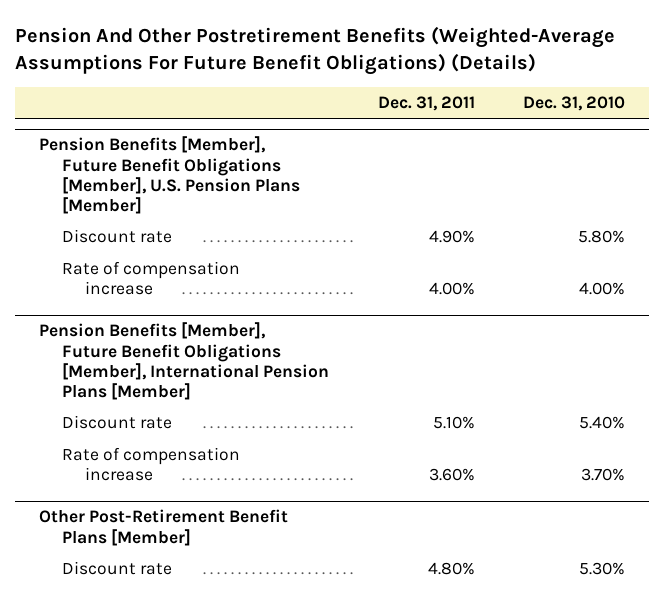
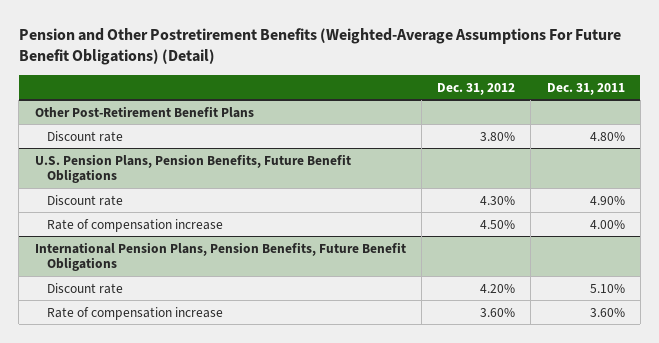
- Pension And Other Postretirement Benefits (Weighted-Average Assumptions For Future Benefit Obligations) (Details)
+ Pension and Other Postretirement Benefits (Weighted-Average Assumptions For Future Benefit Obligations) (Detail)
- | Dec. 31, 2011 | Dec. 31, 2010
+ | Dec. 31, 2012 | Dec. 31, 2011
- Pension Benefits [Member], Future Benefit Obligations [Member], U.S. Pension Plans [Member]
+ Other Post-Retirement Benefit Plans
+ Discount rate | 3.80% | 4.80%
+ U.S. Pension Plans, Pension Benefits, Future Benefit Obligations
- Pension Benefits [Member], Future Benefit Obligations [Member], International Pension Plans [Member]
+ International Pension Plans, Pension Benefits, Future Benefit Obligations
- Other Post-Retirement Benefit Plans [Member]
- Discount rate | 4.80% | 5.30%

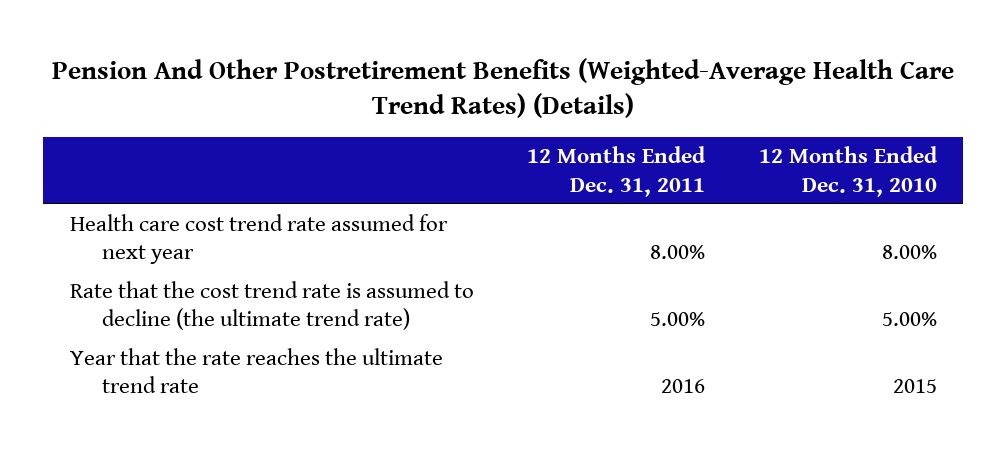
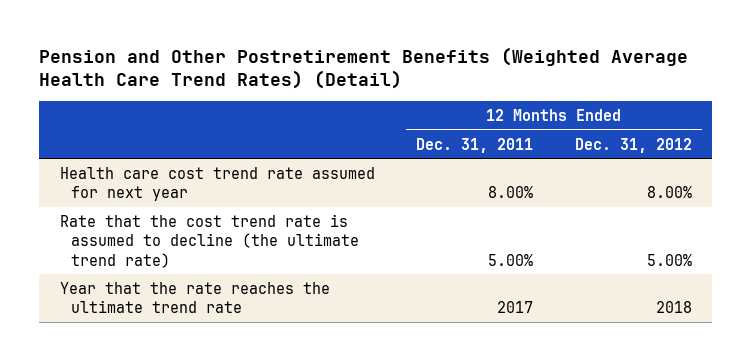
- Pension And Other Postretirement Benefits (Weighted-Average Health Care Trend Rates) (Details)
+ Pension and Other Postretirement Benefits (Weighted Average Health Care Trend Rates) (Detail)
- | 12 Months Ended Dec. 31, 2011 | 12 Months Ended Dec. 31, 2010
+ | 12 Months Ended Dec. 31, 2011 | 12 Months Ended Dec. 31, 2012
- Year that the rate reaches the ultimate trend rate | 2016 | 2015
+ Year that the rate reaches the ultimate trend rate | 2017 | 2018

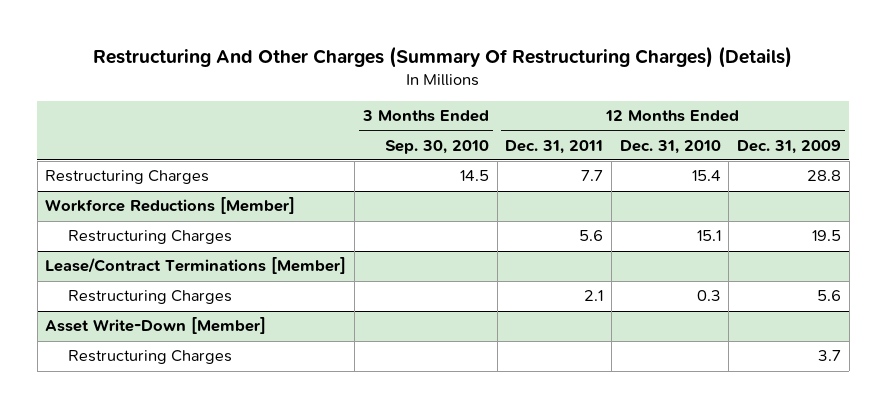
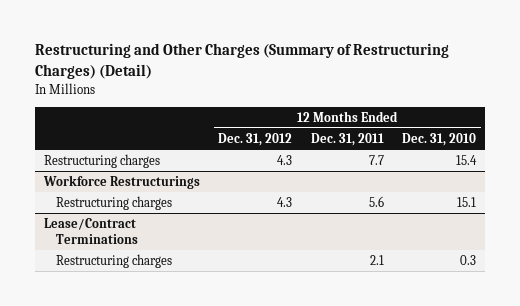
- Restructuring And Other Charges (Summary Of Restructuring Charges) (Details)
+ Restructuring and Other Charges (Summary of Restructuring Charges) (Detail)
- | 3 Months Ended Sep. 30, 2010 | 12 Months Ended Dec. 31, 2011 | 12 Months Ended Dec. 31, 2010 | 12 Months Ended Dec. 31, 2009
+ | 12 Months Ended Dec. 31, 2012 | 12 Months Ended Dec. 31, 2011 | 12 Months Ended Dec. 31, 2010
- Restructuring Charges | 14.5 | 7.7 | 15.4 | 28.8
- Workforce Reductions [Member]
- Restructuring Charges | | 5.6 | 15.1 | 19.5
- Lease/Contract Terminations [Member]
- Restructuring Charges | | 2.1 | 0.3 | 5.6
- Asset Write-Down [Member]
- Restructuring Charges | | | | 3.7
+ Restructuring charges | 4.3 | 7.7 | 15.4
+ Workforce Restructurings
+ Restructuring charges | 4.3 | 5.6 | 15.1
+ Lease/Contract Terminations
+ Restructuring charges | | 2.1 | 0.3

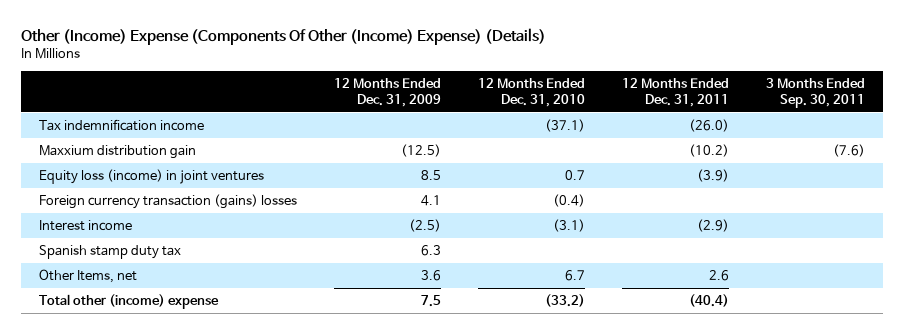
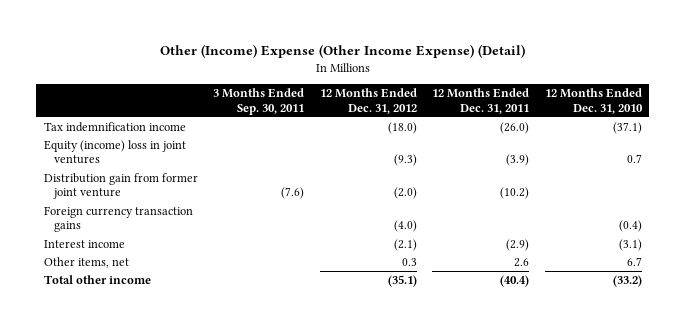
- Other (Income) Expense (Components Of Other (Income) Expense) (Details)
+ Other (Income) Expense (Other Income Expense) (Detail)
- | 12 Months Ended Dec. 31, 2009 | 12 Months Ended Dec. 31, 2010 | 12 Months Ended Dec. 31, 2011 | 3 Months Ended Sep. 30, 2011
+ | 3 Months Ended Sep. 30, 2011 | 12 Months Ended Dec. 31, 2012 | 12 Months Ended Dec. 31, 2011 | 12 Months Ended Dec. 31, 2010
- Maxxium distribution gain | (12.5) | | (10.2) | (7.6)
- Equity loss (income) in joint ventures | 8.5 | 0.7 | (3.9) |
- Foreign currency transaction (gains) losses | 4.1 | (0.4) | |
+ Equity (income) loss in joint ventures | | (9.3) | (3.9) | 0.7
+ Distribution gain from former joint venture | (7.6) | (2.0) | (10.2) |
+ Foreign currency transaction gains | | (4.0) | | (0.4)
- Spanish stamp duty tax | 6.3 | | |
- Other Items, net | 3.6 | 6.7 | 2.6 |
- Total other (income) expense | 7.5 | (33.2) | (40.4) |
+ Other items, net | | 0.3 | 2.6 | 6.7
+ Total other income | | (35.1) | (40.4) | (33.2)

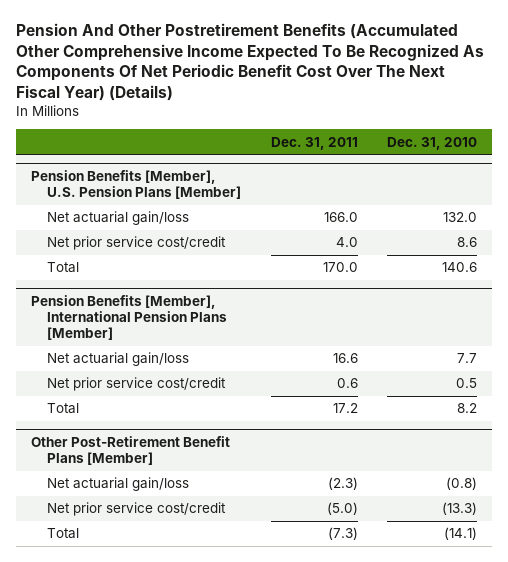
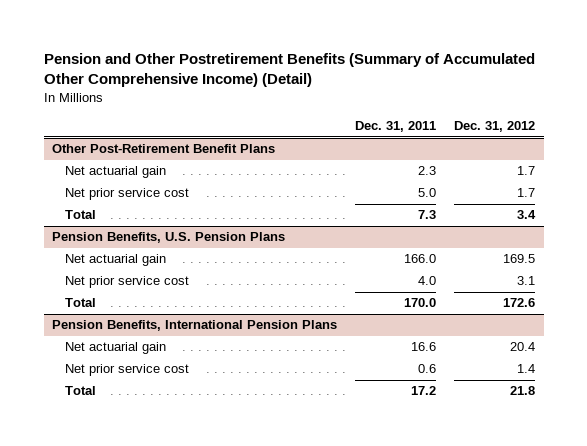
- Pension And Other Postretirement Benefits (Accumulated Other Comprehensive Income Expected To Be Recognized As Components Of Net Periodic Benefit Cost Over The Next Fiscal Year) (Details)
+ Pension and Other Postretirement Benefits (Summary of Accumulated Other Comprehensive Income) (Detail)
- | Dec. 31, 2011 | Dec. 31, 2010
+ | Dec. 31, 2011 | Dec. 31, 2012
- Pension Benefits [Member], U.S. Pension Plans [Member]
- Net actuarial gain/loss | 166.0 | 132.0
- Net prior service cost/credit | 4.0 | 8.6
+ Other Post-Retirement Benefit Plans
+ Net actuarial gain | 2.3 | 1.7
+ Net prior service cost | 5.0 | 1.7
+ Total | 7.3 | 3.4
+ Pension Benefits, U.S. Pension Plans
+ Net actuarial gain | 166.0 | 169.5
+ Net prior service cost | 4.0 | 3.1
- Pension Benefits [Member], International Pension Plans [Member]
- Net actuarial gain/loss | 16.6 | 7.7
- Net prior service cost/credit | 0.6 | 0.5
+ Pension Benefits, International Pension Plans
+ Net actuarial gain | 16.6 | 20.4
+ Net prior service cost | 0.6 | 1.4
- Other Post-Retirement Benefit Plans [Member]
- Net actuarial gain/loss | (2.3) | (0.8)
- Net prior service cost/credit | (5.0) | (13.3)
- Total | (7.3) | (14.1)

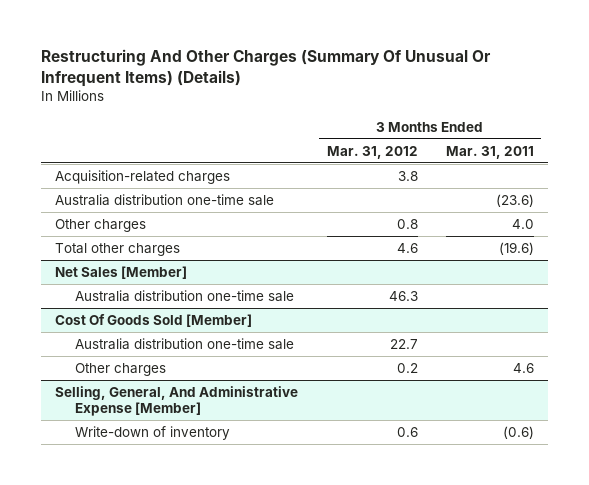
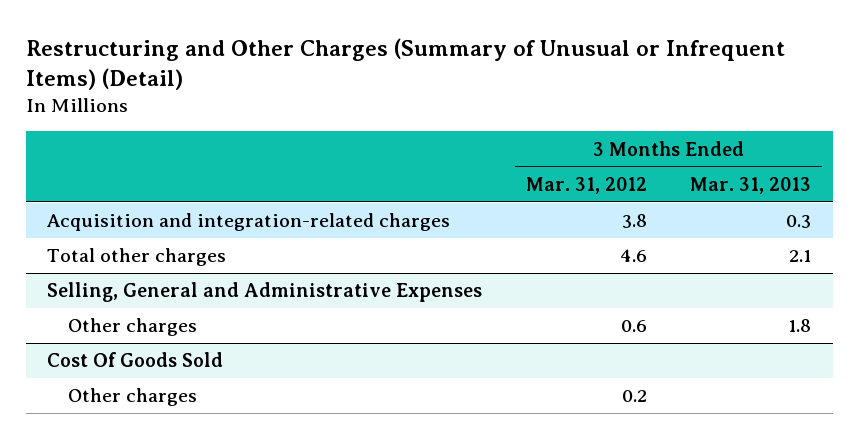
- Restructuring And Other Charges (Summary Of Unusual Or Infrequent Items) (Details)
+ Restructuring and Other Charges (Summary of Unusual or Infrequent Items) (Detail)
- | 3 Months Ended Mar. 31, 2012 | 3 Months Ended Mar. 31, 2011
+ | 3 Months Ended Mar. 31, 2012 | 3 Months Ended Mar. 31, 2013
- Acquisition-related charges | 3.8 |
- Australia distribution one-time sale | | (23.6)
- Other charges | 0.8 | 4.0
+ Acquisition and integration-related charges | 3.8 | 0.3
- Net Sales [Member]
- Australia distribution one-time sale | 46.3 |
- Cost Of Goods Sold [Member]
- Australia distribution one-time sale | 22.7 |
+ Selling, General and Administrative Expenses
+ Other charges | 0.6 | 1.8
+ Cost Of Goods Sold
- Selling, General, And Administrative Expense [Member]
- Write-down of inventory | 0.6 | (0.6)

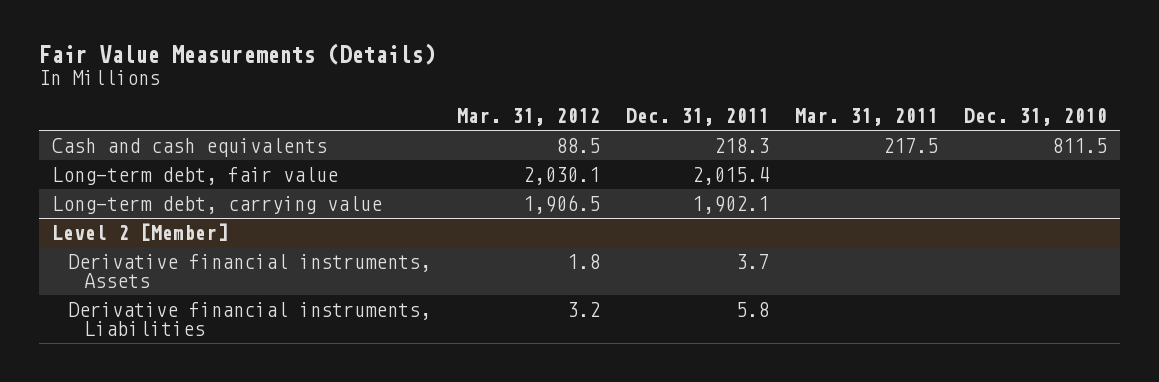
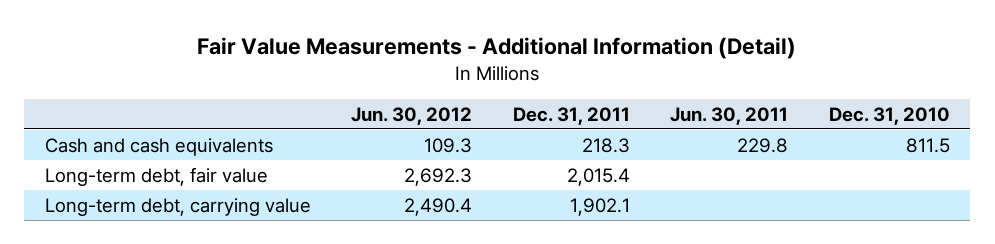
- Fair Value Measurements (Details)
+ Fair Value Measurements - Additional Information (Detail)
- | Mar. 31, 2012 | Dec. 31, 2011 | Mar. 31, 2011 | Dec. 31, 2010
+ | Jun. 30, 2012 | Dec. 31, 2011 | Jun. 30, 2011 | Dec. 31, 2010
- Level 2 [Member]
- Derivative financial instruments, Assets | 1.8 | 3.7 | |
- Derivative financial instruments, Liabilities | 3.2 | 5.8 | |

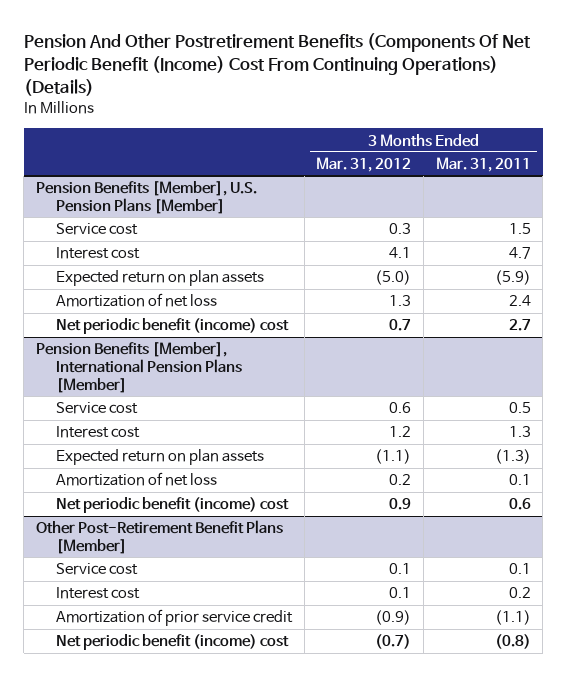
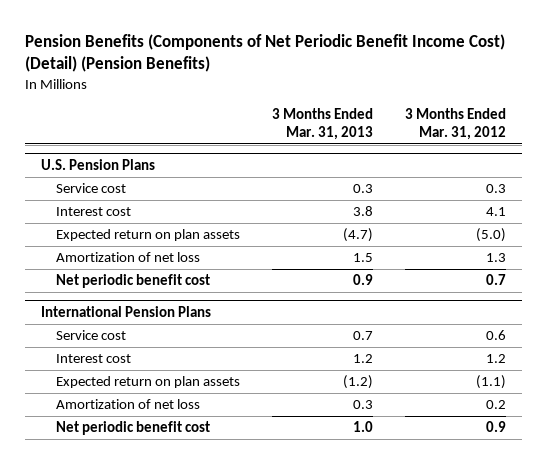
- Pension And Other Postretirement Benefits (Components Of Net Periodic Benefit (Income) Cost From Continuing Operations) (Details)
+ Pension Benefits (Components of Net Periodic Benefit Income Cost) (Detail) (Pension Benefits)
- | 3 Months Ended Mar. 31, 2012 | 3 Months Ended Mar. 31, 2011
+ | 3 Months Ended Mar. 31, 2013 | 3 Months Ended Mar. 31, 2012
- Pension Benefits [Member], U.S. Pension Plans [Member]
+ U.S. Pension Plans
- Net periodic benefit (income) cost | 0.7 | 2.7
- Pension Benefits [Member], International Pension Plans [Member]
+ Net periodic benefit cost | 0.9 | 0.7
+ International Pension Plans
- Net periodic benefit (income) cost | 0.9 | 0.6
- Other Post-Retirement Benefit Plans [Member]
- Service cost | 0.1 | 0.1
- Interest cost | 0.1 | 0.2
- Amortization of prior service credit | (0.9) | (1.1)
- Net periodic benefit (income) cost | (0.7) | (0.8)
+ Net periodic benefit cost | 1.0 | 0.9

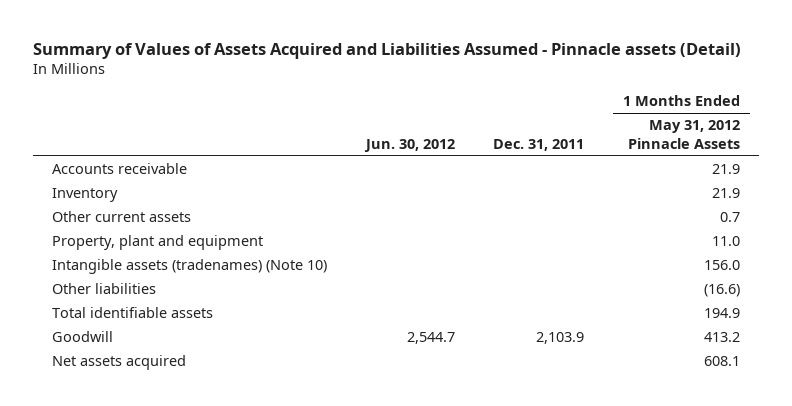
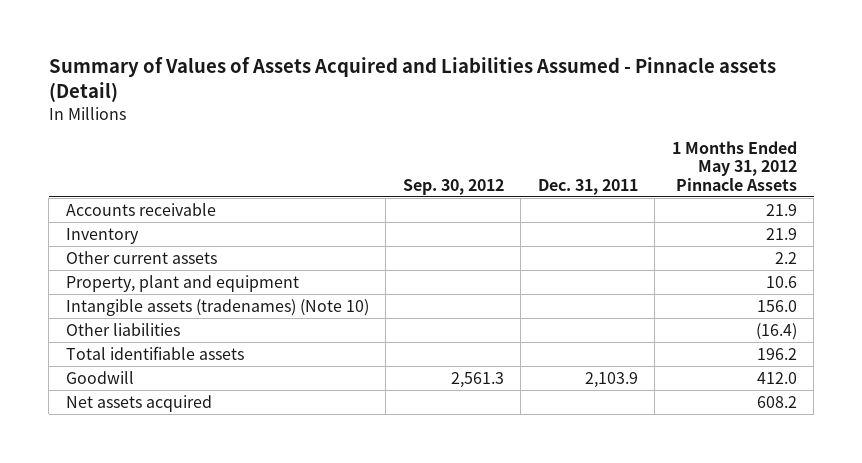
- | Jun. 30, 2012 | Dec. 31, 2011 | 1 Months Ended May 31, 2012 Pinnacle Assets
+ | Sep. 30, 2012 | Dec. 31, 2011 | 1 Months Ended May 31, 2012 Pinnacle Assets
- Other current assets | | | 0.7
- Property, plant and equipment | | | 11.0
+ Other current assets | | | 2.2
+ Property, plant and equipment | | | 10.6
- Other liabilities | | | (16.6)
- Total identifiable assets | | | 194.9
- Goodwill | 2,544.7 | 2,103.9 | 413.2
- Net assets acquired | | | 608.1
+ Other liabilities | | | (16.4)
+ Total identifiable assets | | | 196.2
+ Goodwill | 2,561.3 | 2,103.9 | 412.0
+ Net assets acquired | | | 608.2

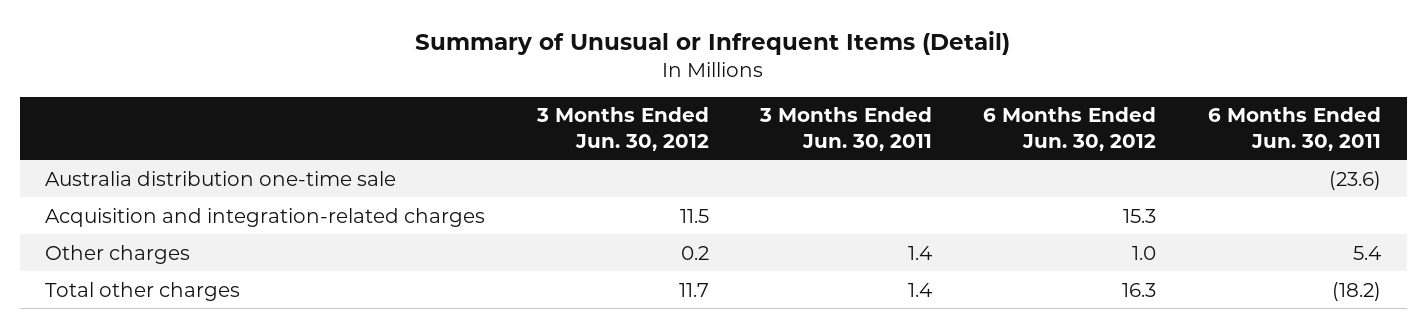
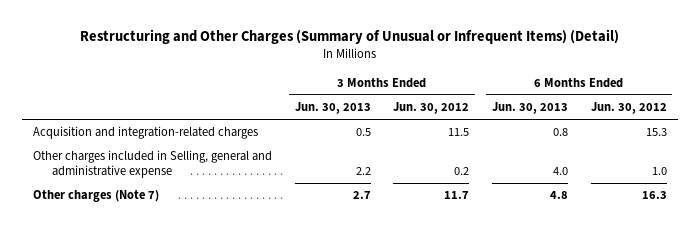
- Summary of Unusual or Infrequent Items (Detail)
+ Restructuring and Other Charges (Summary of Unusual or Infrequent Items) (Detail)
- | 3 Months Ended Jun. 30, 2012 | 3 Months Ended Jun. 30, 2011 | 6 Months Ended Jun. 30, 2012 | 6 Months Ended Jun. 30, 2011
+ | 3 Months Ended Jun. 30, 2013 | 3 Months Ended Jun. 30, 2012 | 6 Months Ended Jun. 30, 2013 | 6 Months Ended Jun. 30, 2012
- Australia distribution one-time sale | | | | (23.6)
- Other charges | 0.2 | 1.4 | 1.0 | 5.4
- Total other charges | 11.7 | 1.4 | 16.3 | (18.2)
+ Other charges included in Selling, general and administrative expense | 2.2 | 0.2 | 4.0 | 1.0
+ Other charges (Note 7) | 2.7 | 11.7 | 4.8 | 16.3

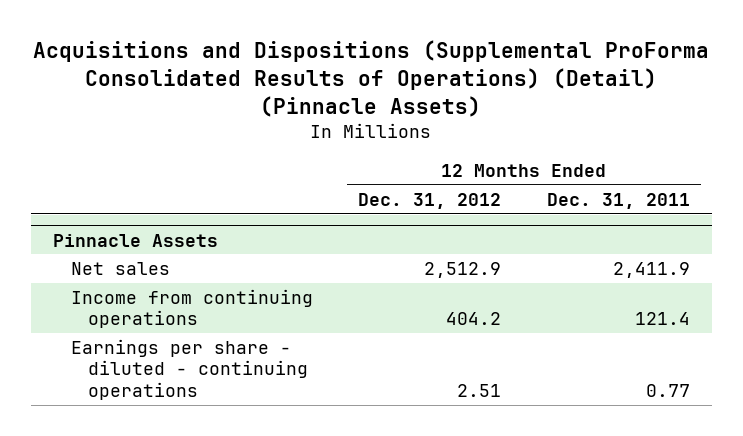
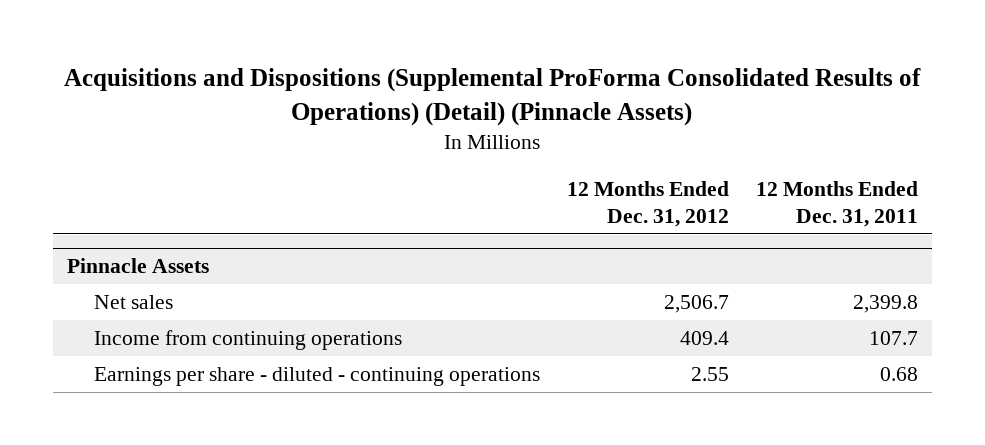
@ Pinnacle Assets
- Net sales | 2,512.9 | 2,411.9
- Income from continuing operations | 404.2 | 121.4
- Earnings per share - diluted - continuing operations | 2.51 | 0.77
+ Net sales | 2,506.7 | 2,399.8
+ Income from continuing operations | 409.4 | 107.7
+ Earnings per share - diluted - continuing operations | 2.55 | 0.68

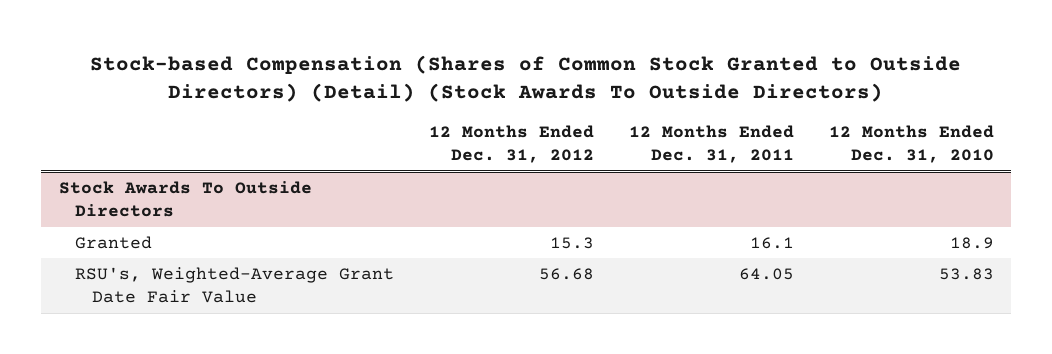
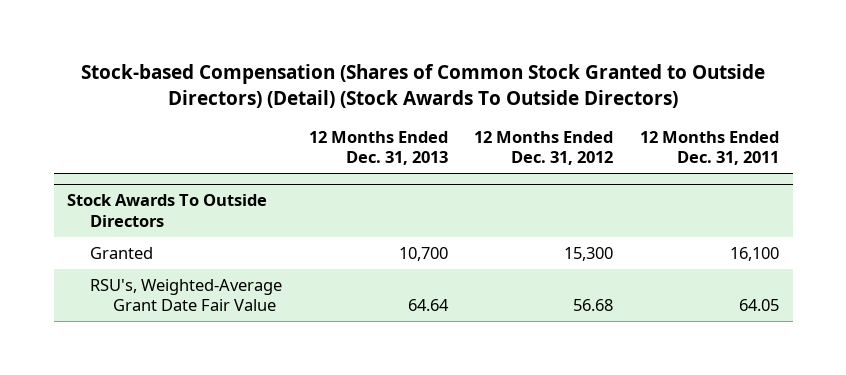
- | 12 Months Ended Dec. 31, 2012 | 12 Months Ended Dec. 31, 2011 | 12 Months Ended Dec. 31, 2010
+ | 12 Months Ended Dec. 31, 2013 | 12 Months Ended Dec. 31, 2012 | 12 Months Ended Dec. 31, 2011
@ Stock Awards To Outside Directors
- Granted | 15.3 | 16.1 | 18.9
+ Granted | 10,700 | 15,300 | 16,100

